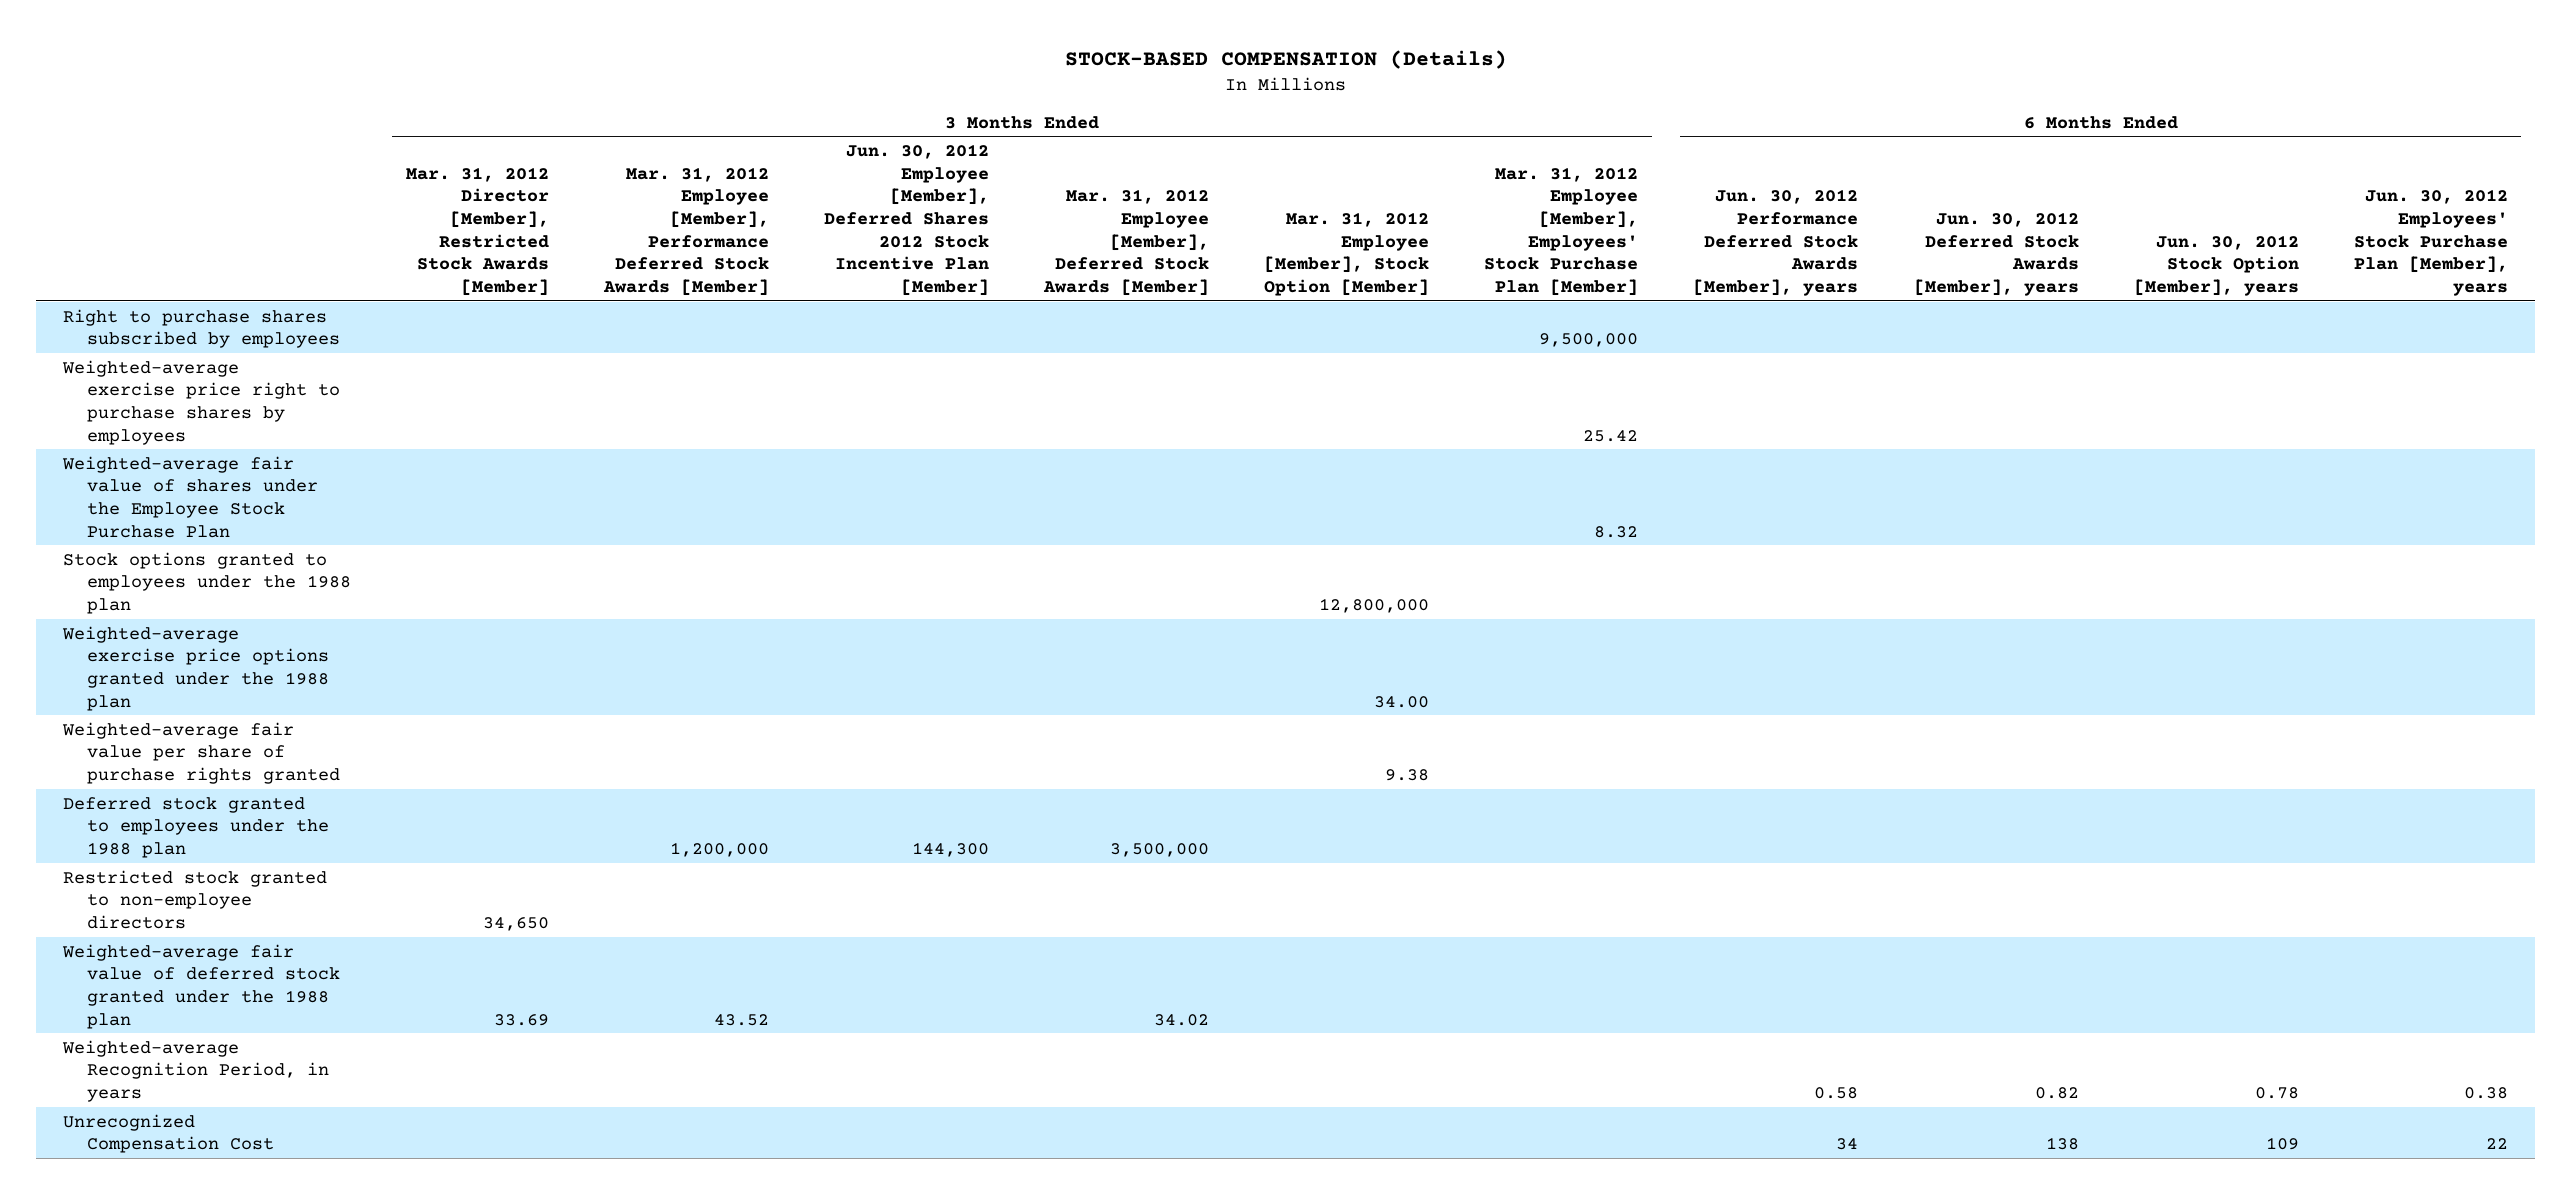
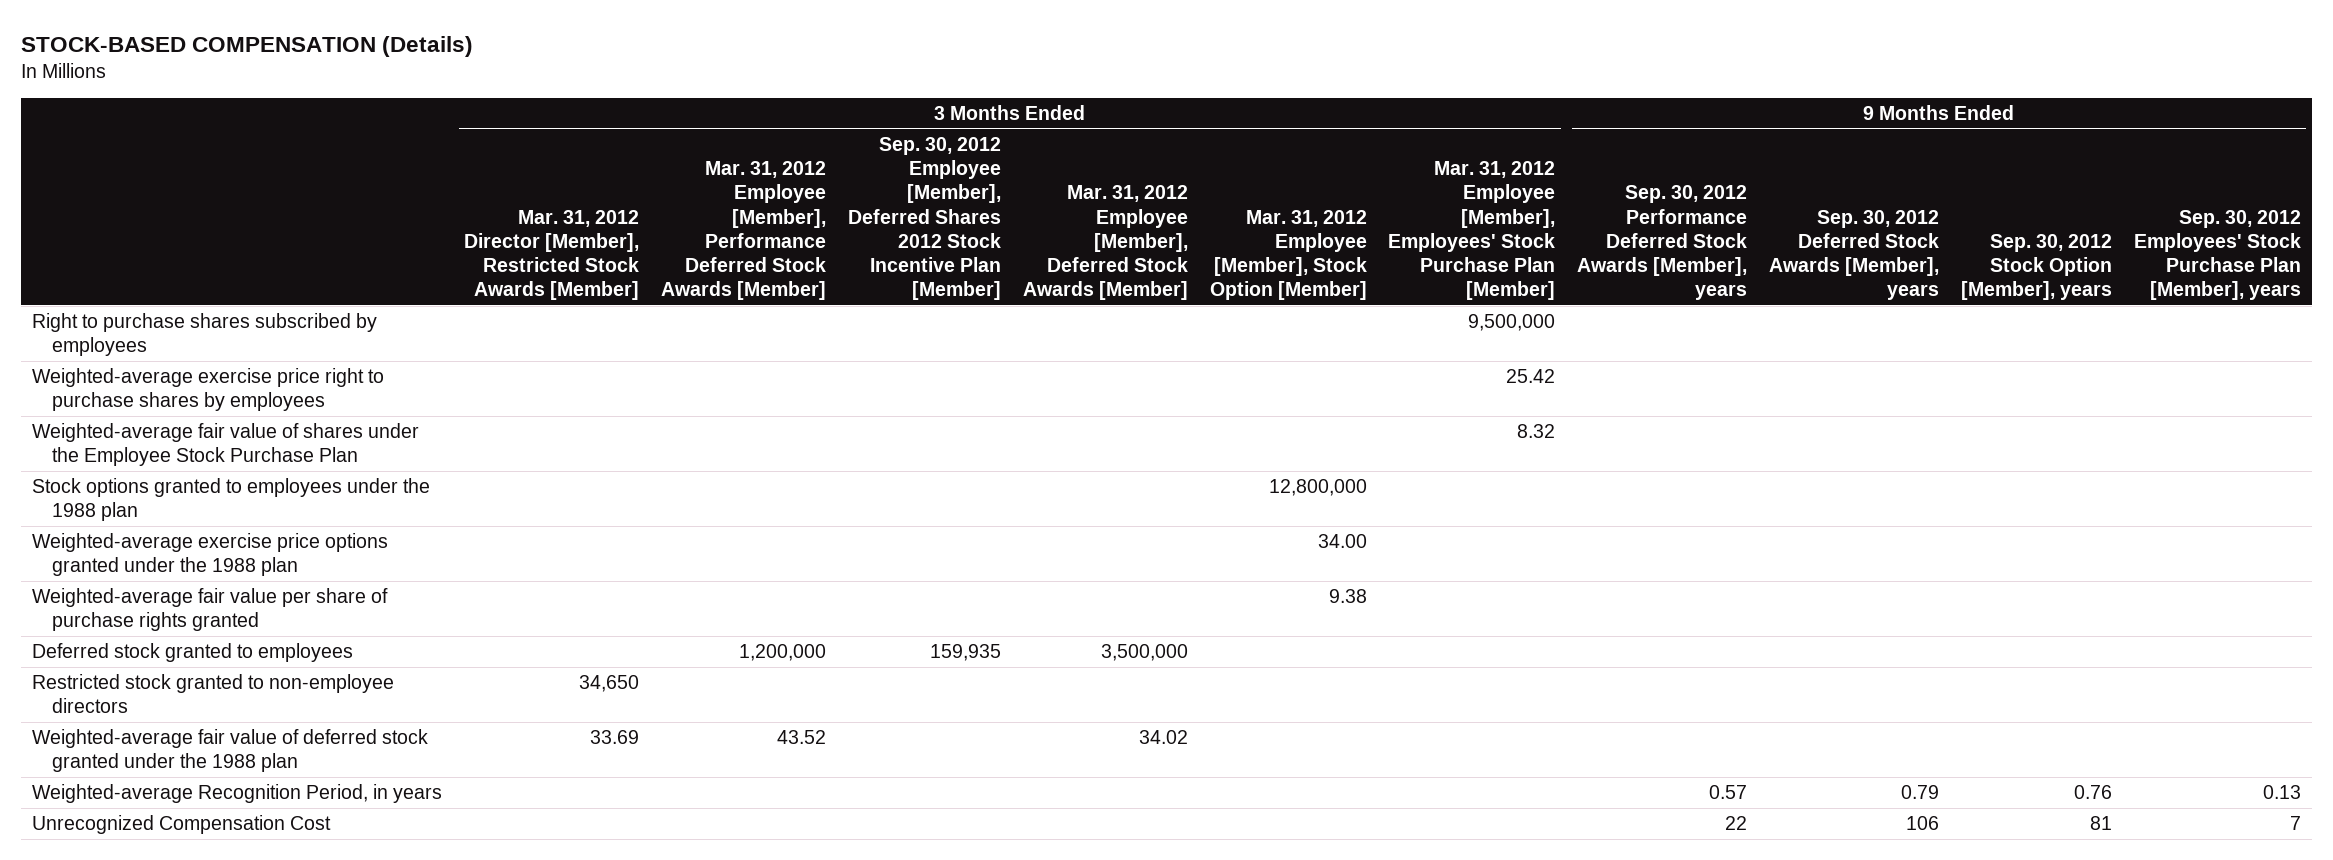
- | 3 Months Ended Mar. 31, 2012 Director [Member], Restricted Stock Awards [Member] | 3 Months Ended Mar. 31, 2012 Employee [Member], Performance Deferred Stock Awards [Member] | 3 Months Ended Jun. 30, 2012 Employee [Member], Deferred Shares 2012 Stock Incentive Plan [Member] | 3 Months Ended Mar. 31, 2012 Employee [Member], Deferred Stock Awards [Member] | 3 Months Ended Mar. 31, 2012 Employee [Member], Stock Option [Member] | 3 Months Ended Mar. 31, 2012 Employee [Member], Employees' Stock Purchase Plan [Member] | 6 Months Ended Jun. 30, 2012 Performance Deferred Stock Awards [Member], years | 6 Months Ended Jun. 30, 2012 Deferred Stock Awards [Member], years | 6 Months Ended Jun. 30, 2012 Stock Option [Member], years | 6 Months Ended Jun. 30, 2012 Employees' Stock Purchase Plan [Member], years
+ | 3 Months Ended Mar. 31, 2012 Director [Member], Restricted Stock Awards [Member] | 3 Months Ended Mar. 31, 2012 Employee [Member], Performance Deferred Stock Awards [Member] | 3 Months Ended Sep. 30, 2012 Employee [Member], Deferred Shares 2012 Stock Incentive Plan [Member] | 3 Months Ended Mar. 31, 2012 Employee [Member], Deferred Stock Awards [Member] | 3 Months Ended Mar. 31, 2012 Employee [Member], Stock Option [Member] | 3 Months Ended Mar. 31, 2012 Employee [Member], Employees' Stock Purchase Plan [Member] | 9 Months Ended Sep. 30, 2012 Performance Deferred Stock Awards [Member], years | 9 Months Ended Sep. 30, 2012 Deferred Stock Awards [Member], years | 9 Months Ended Sep. 30, 2012 Stock Option [Member], years | 9 Months Ended Sep. 30, 2012 Employees' Stock Purchase Plan [Member], years
- Deferred stock granted to employees under the 1988 plan | | 1,200,000 | 144,300 | 3,500,000 | | | | | |
+ Deferred stock granted to employees | | 1,200,000 | 159,935 | 3,500,000 | | | | | |

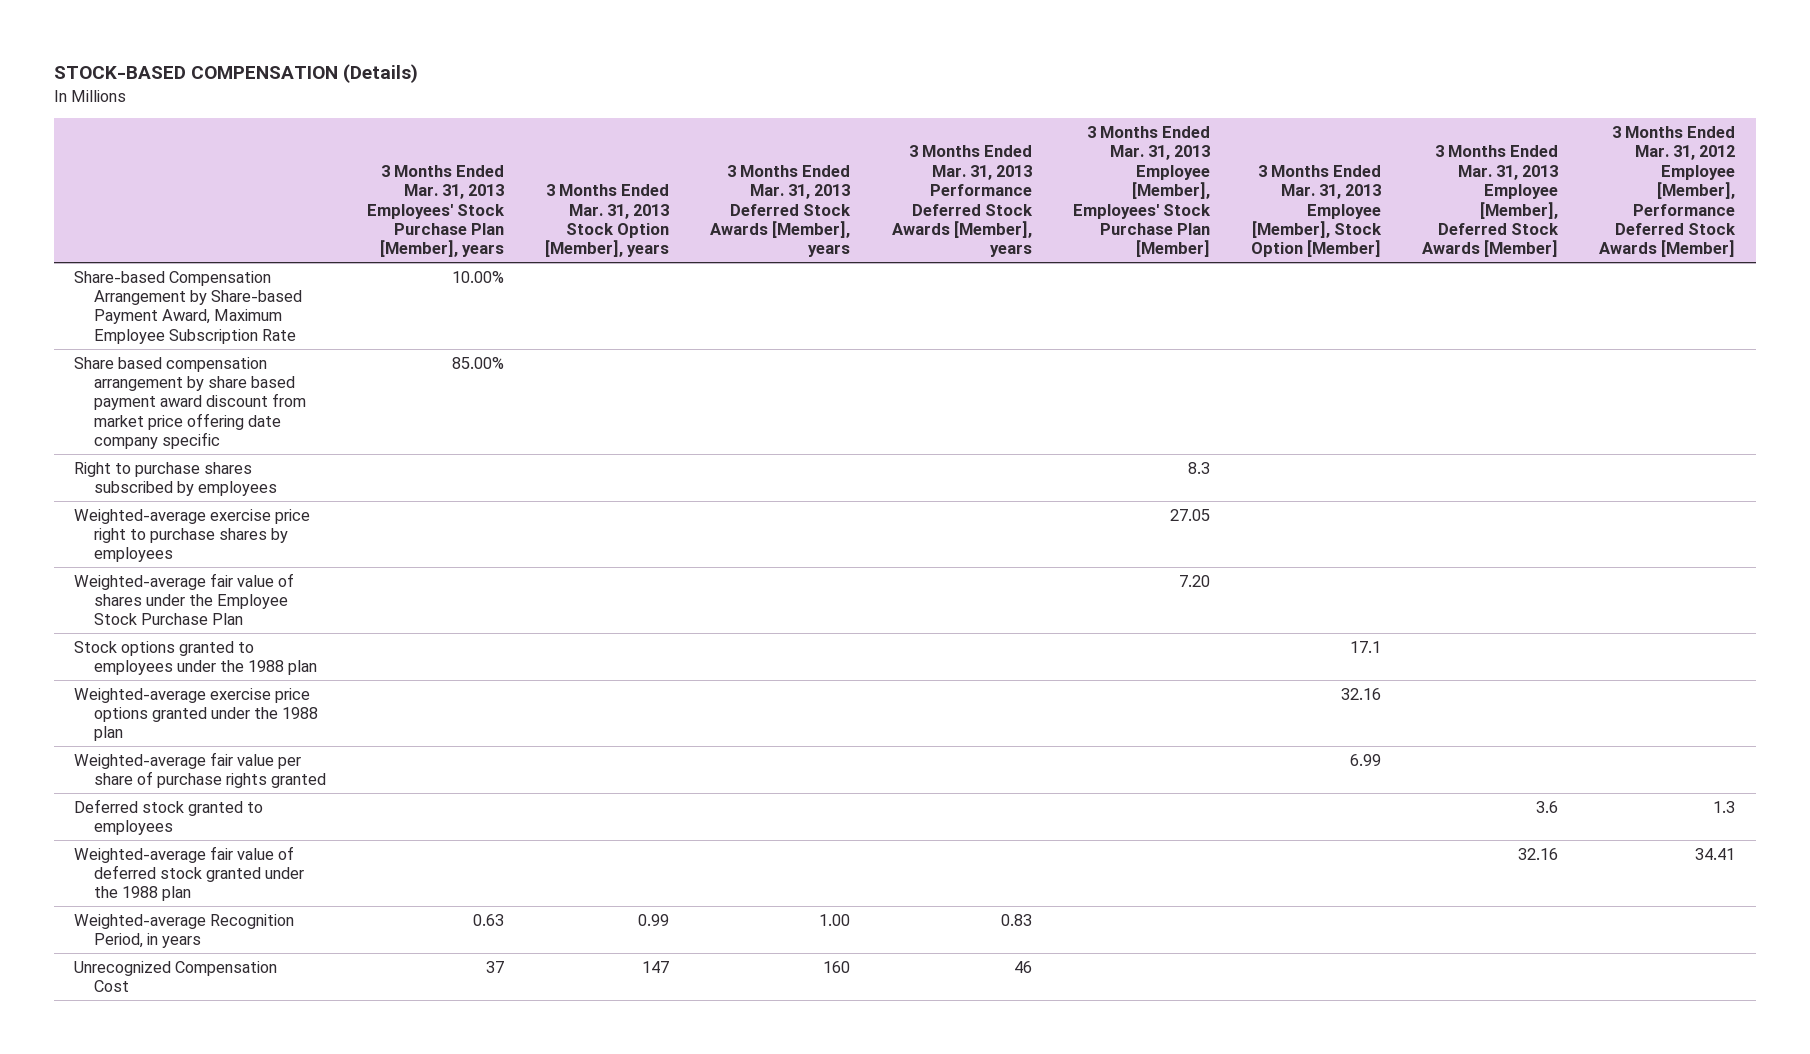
- | 3 Months Ended Mar. 31, 2012 Director [Member], Restricted Stock Awards [Member] | 3 Months Ended Mar. 31, 2012 Employee [Member], Performance Deferred Stock Awards [Member] | 3 Months Ended Sep. 30, 2012 Employee [Member], Deferred Shares 2012 Stock Incentive Plan [Member] | 3 Months Ended Mar. 31, 2012 Employee [Member], Deferred Stock Awards [Member] | 3 Months Ended Mar. 31, 2012 Employee [Member], Stock Option [Member] | 3 Months Ended Mar. 31, 2012 Employee [Member], Employees' Stock Purchase Plan [Member] | 9 Months Ended Sep. 30, 2012 Performance Deferred Stock Awards [Member], years | 9 Months Ended Sep. 30, 2012 Deferred Stock Awards [Member], years | 9 Months Ended Sep. 30, 2012 Stock Option [Member], years | 9 Months Ended Sep. 30, 2012 Employees' Stock Purchase Plan [Member], years
+ | 3 Months Ended Mar. 31, 2013 Employees' Stock Purchase Plan [Member], years | 3 Months Ended Mar. 31, 2013 Stock Option [Member], years | 3 Months Ended Mar. 31, 2013 Deferred Stock Awards [Member], years | 3 Months Ended Mar. 31, 2013 Performance Deferred Stock Awards [Member], years | 3 Months Ended Mar. 31, 2013 Employee [Member], Employees' Stock Purchase Plan [Member] | 3 Months Ended Mar. 31, 2013 Employee [Member], Stock Option [Member] | 3 Months Ended Mar. 31, 2013 Employee [Member], Deferred Stock Awards [Member] | 3 Months Ended Mar. 31, 2012 Employee [Member], Performance Deferred Stock Awards [Member]
+ Share-based Compensation Arrangement by Share-based Payment Award, Maximum Employee Subscription Rate | 10.00% | | | | | | |
+ Share based compensation arrangement by share based payment award discount from market price offering date company specific | 85.00% | | | | | | |
- Deferred stock granted to employees | | 1,200,000 | 159,935 | 3,500,000 | | | | | |
- Restricted stock granted to non-employee directors | 34,650 | | | | | | | | |
- Weighted-average fair value of deferred stock granted under the 1988 plan | 33.69 | 43.52 | | 34.02 | | | | | |
+ Deferred stock granted to employees | | | | | | | 3.6 | 1.3
+ Weighted-average fair value of deferred stock granted under the 1988 plan | | | | | | | 32.16 | 34.41

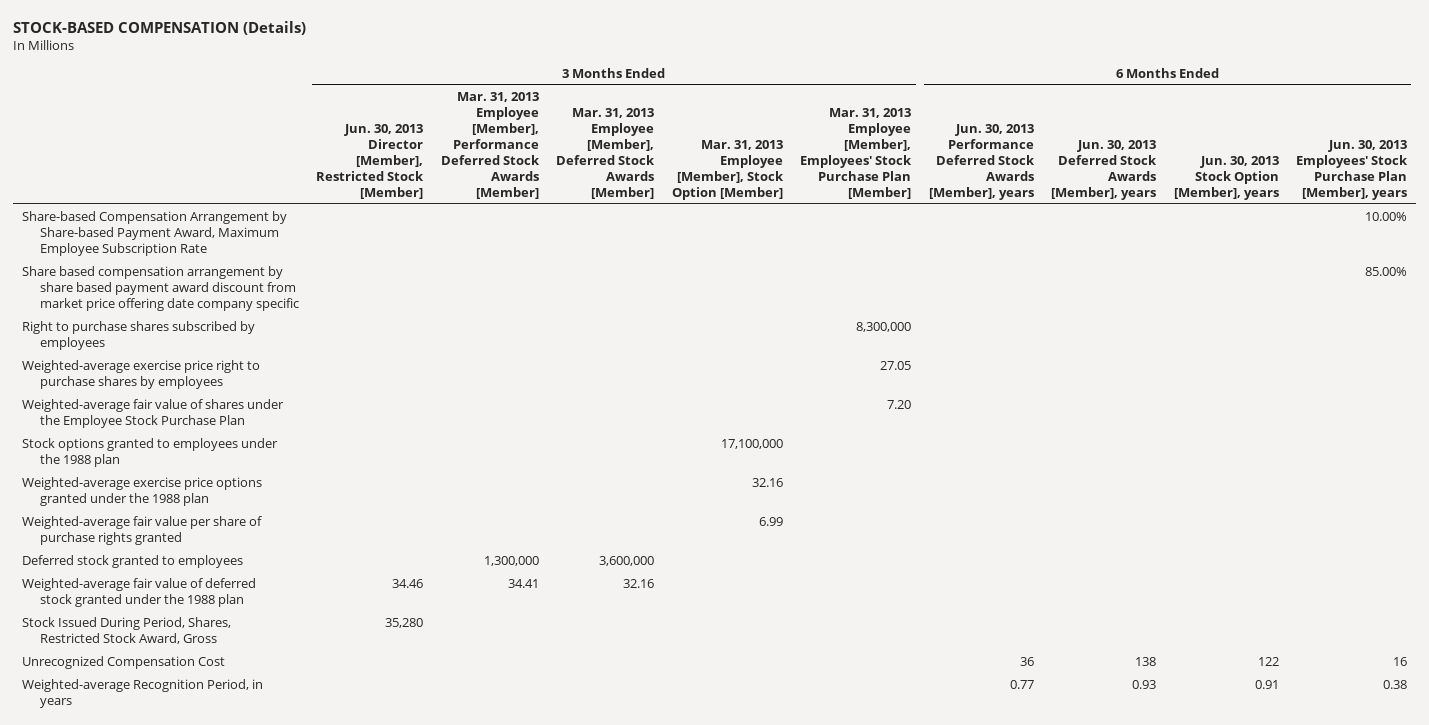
- | 3 Months Ended Mar. 31, 2013 Employees' Stock Purchase Plan [Member], years | 3 Months Ended Mar. 31, 2013 Stock Option [Member], years | 3 Months Ended Mar. 31, 2013 Deferred Stock Awards [Member], years | 3 Months Ended Mar. 31, 2013 Performance Deferred Stock Awards [Member], years | 3 Months Ended Mar. 31, 2013 Employee [Member], Employees' Stock Purchase Plan [Member] | 3 Months Ended Mar. 31, 2013 Employee [Member], Stock Option [Member] | 3 Months Ended Mar. 31, 2013 Employee [Member], Deferred Stock Awards [Member] | 3 Months Ended Mar. 31, 2012 Employee [Member], Performance Deferred Stock Awards [Member]
+ | 3 Months Ended Jun. 30, 2013 Director [Member], Restricted Stock [Member] | 3 Months Ended Mar. 31, 2013 Employee [Member], Performance Deferred Stock Awards [Member] | 3 Months Ended Mar. 31, 2013 Employee [Member], Deferred Stock Awards [Member] | 3 Months Ended Mar. 31, 2013 Employee [Member], Stock Option [Member] | 3 Months Ended Mar. 31, 2013 Employee [Member], Employees' Stock Purchase Plan [Member] | 6 Months Ended Jun. 30, 2013 Performance Deferred Stock Awards [Member], years | 6 Months Ended Jun. 30, 2013 Deferred Stock Awards [Member], years | 6 Months Ended Jun. 30, 2013 Stock Option [Member], years | 6 Months Ended Jun. 30, 2013 Employees' Stock Purchase Plan [Member], years
- Right to purchase shares subscribed by employees | | | | | 8.3 | | |
+ Right to purchase shares subscribed by employees | | | | | 8,300,000 | | | |
- Stock options granted to employees under the 1988 plan | | | | | | 17.1 | |
+ Stock options granted to employees under the 1988 plan | | | | 17,100,000 | | | | |
- Deferred stock granted to employees | | | | | | | 3.6 | 1.3
+ Deferred stock granted to employees | | 1,300,000 | 3,600,000 | | | | | |
+ Stock Issued During Period, Shares, Restricted Stock Award, Gross | 35,280 | | | | | | | |
moved down: Weighted-average Recognition Period, in years | | | | | | 0.77 | 0.93 | 0.91 | 0.38

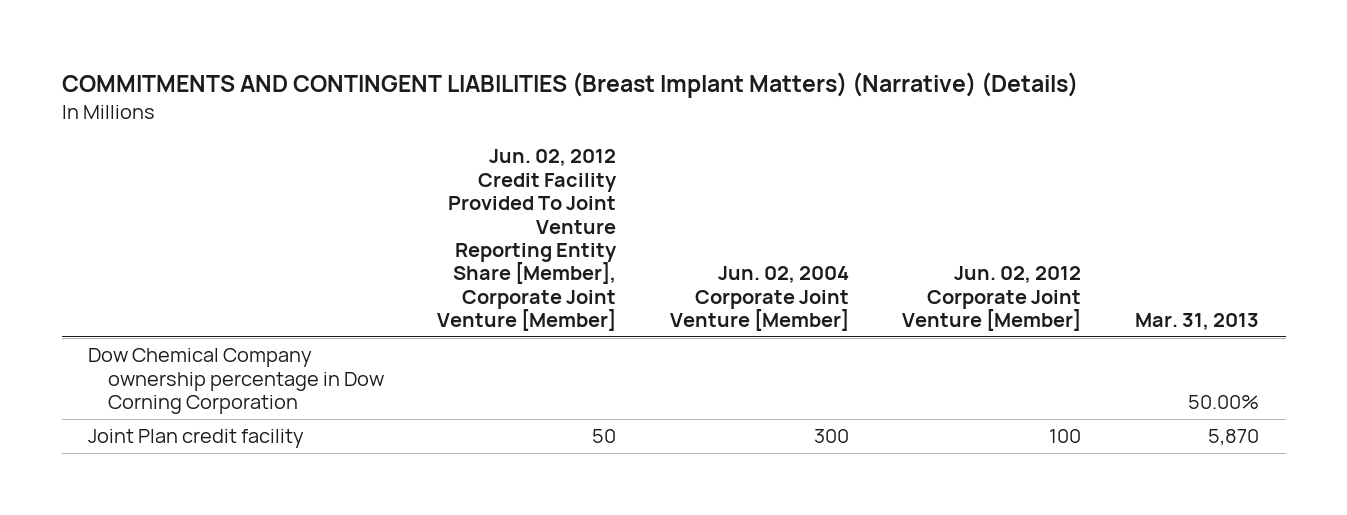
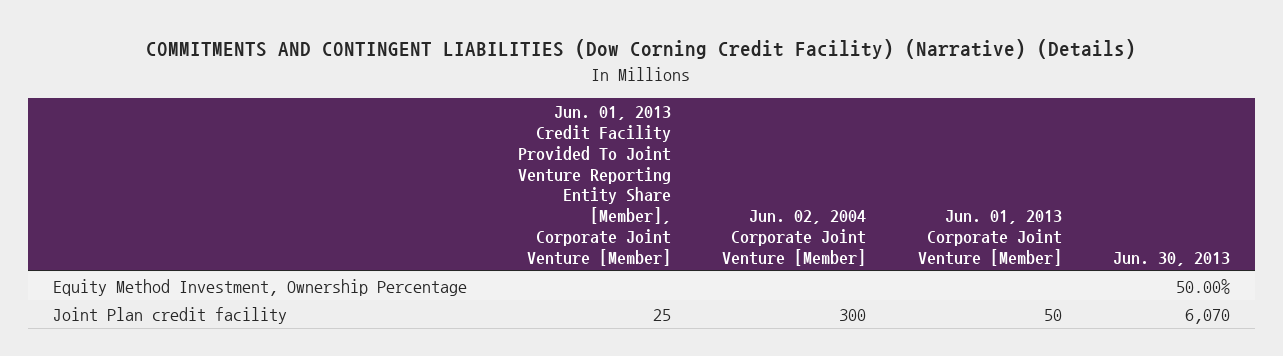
- COMMITMENTS AND CONTINGENT LIABILITIES (Breast Implant Matters) (Narrative) (Details)
+ COMMITMENTS AND CONTINGENT LIABILITIES (Dow Corning Credit Facility) (Narrative) (Details)
- | Jun. 02, 2012 Credit Facility Provided To Joint Venture Reporting Entity Share [Member], Corporate Joint Venture [Member] | Jun. 02, 2004 Corporate Joint Venture [Member] | Jun. 02, 2012 Corporate Joint Venture [Member] | Mar. 31, 2013
+ | Jun. 01, 2013 Credit Facility Provided To Joint Venture Reporting Entity Share [Member], Corporate Joint Venture [Member] | Jun. 02, 2004 Corporate Joint Venture [Member] | Jun. 01, 2013 Corporate Joint Venture [Member] | Jun. 30, 2013
- Dow Chemical Company ownership percentage in Dow Corning Corporation | | | | 50.00%
+ Equity Method Investment, Ownership Percentage | | | | 50.00%

